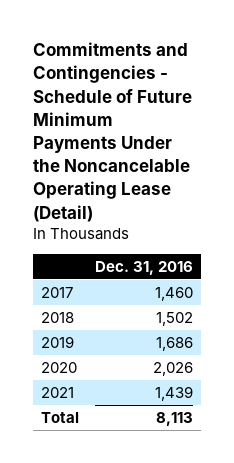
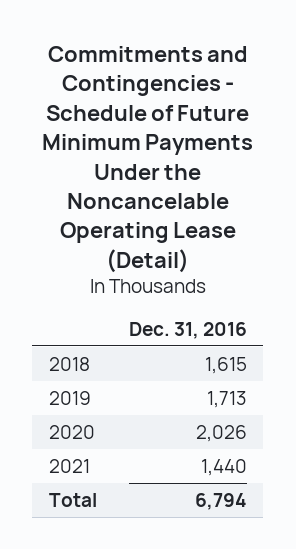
- 2017 | 1,460
- 2018 | 1,502
- 2019 | 1,686
+ 2018 | 1,615
+ 2019 | 1,713
- 2021 | 1,439
- Total | 8,113
+ 2021 | 1,440
+ Total | 6,794

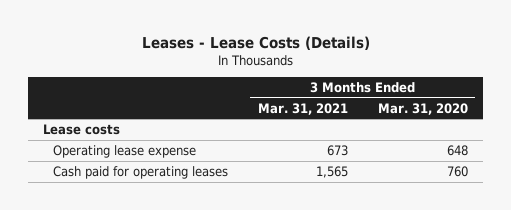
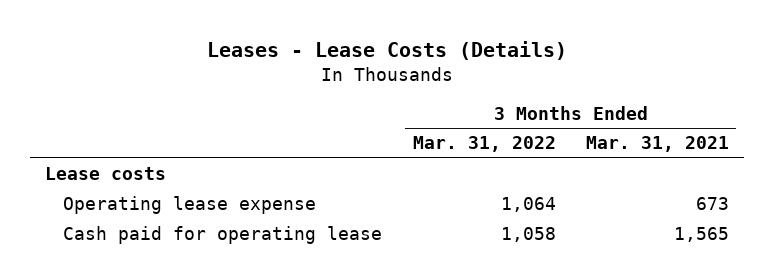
- | 3 Months Ended Mar. 31, 2021 | 3 Months Ended Mar. 31, 2020
+ | 3 Months Ended Mar. 31, 2022 | 3 Months Ended Mar. 31, 2021
- Cash paid for operating leases | 1,565 | 760
+ Cash paid for operating lease | 1,058 | 1,565

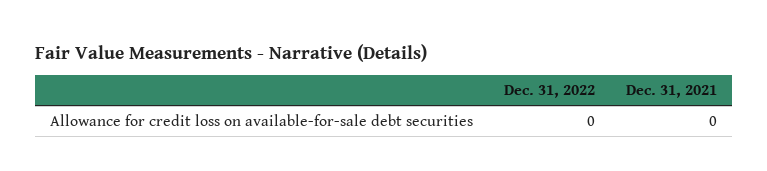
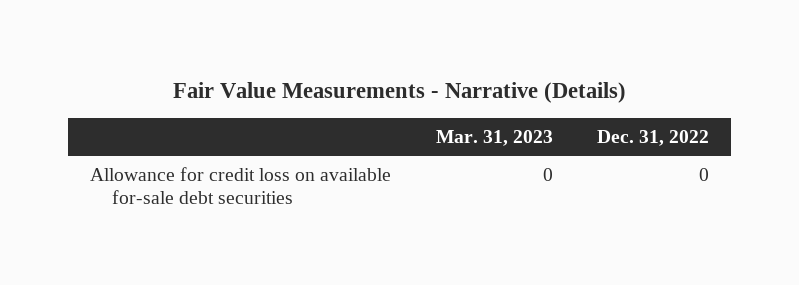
- | Dec. 31, 2022 | Dec. 31, 2021
+ | Mar. 31, 2023 | Dec. 31, 2022
- Allowance for credit loss on available-for-sale debt securities | 0 | 0
+ Allowance for credit loss on available for-sale debt securities | 0 | 0

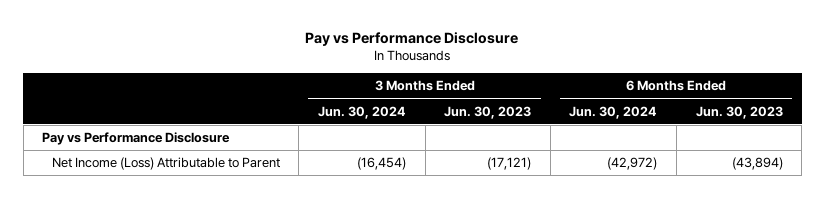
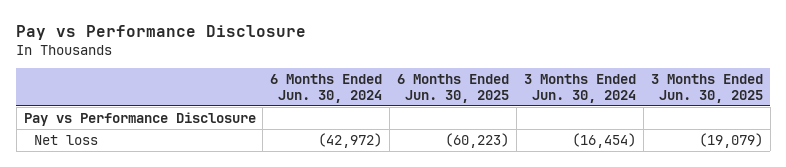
- | 3 Months Ended Jun. 30, 2024 | 3 Months Ended Jun. 30, 2023 | 6 Months Ended Jun. 30, 2024 | 6 Months Ended Jun. 30, 2023
+ | 6 Months Ended Jun. 30, 2024 | 6 Months Ended Jun. 30, 2025 | 3 Months Ended Jun. 30, 2024 | 3 Months Ended Jun. 30, 2025
- Net Income (Loss) Attributable to Parent | (16,454) | (17,121) | (42,972) | (43,894)
+ Net loss | (42,972) | (60,223) | (16,454) | (19,079)

